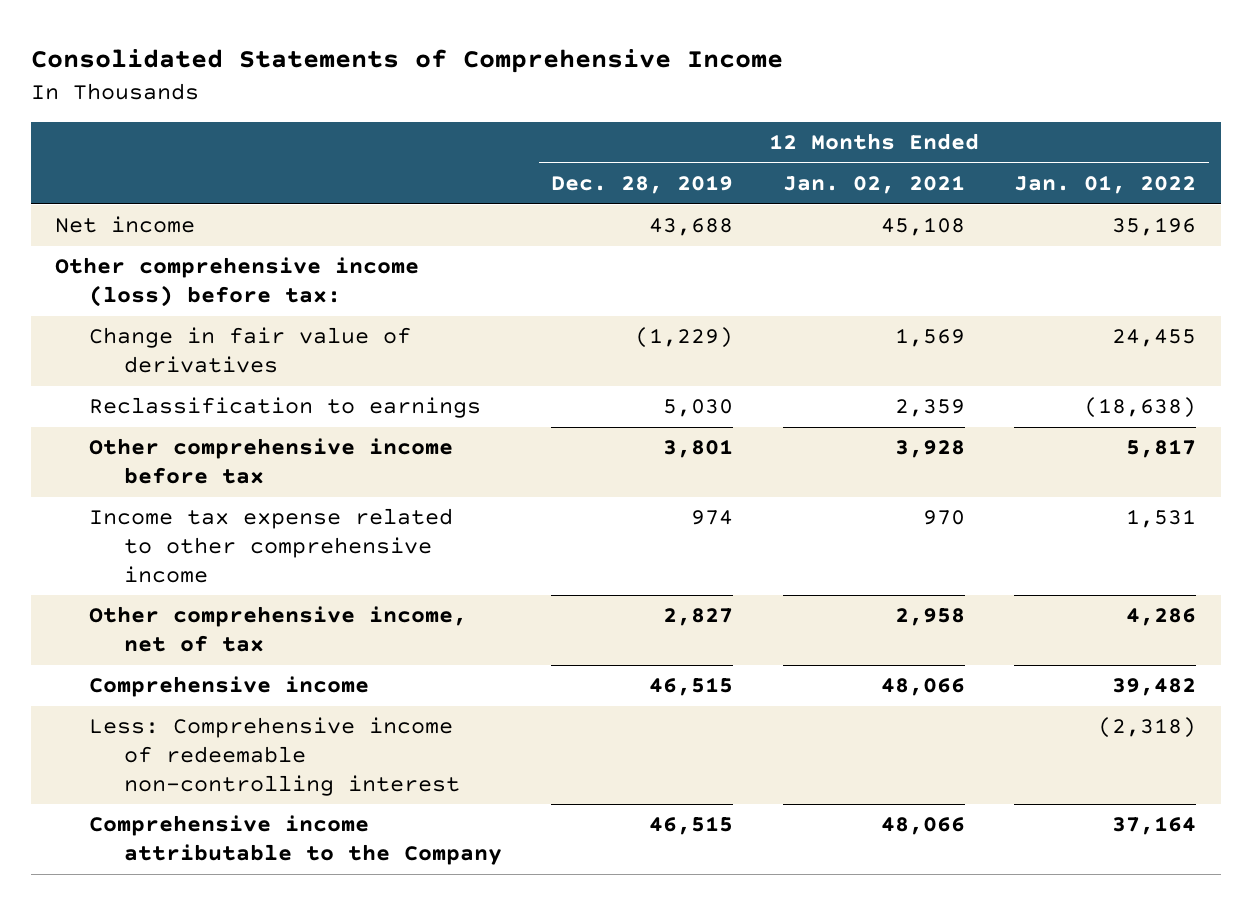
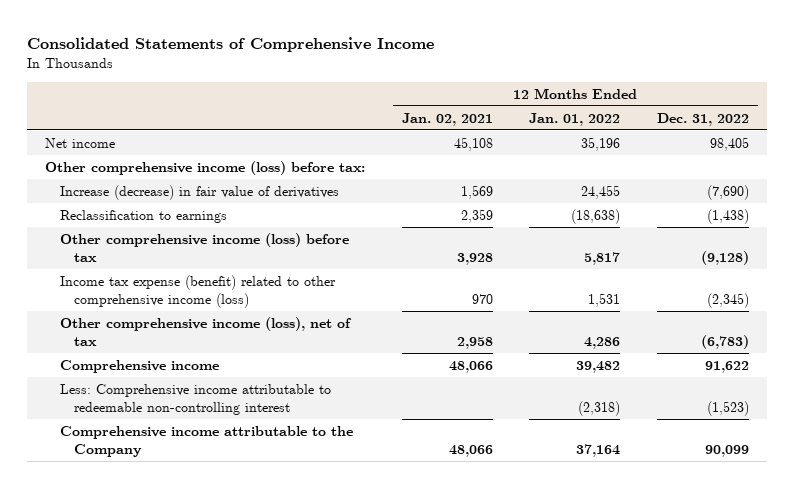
- | 12 Months Ended Dec. 28, 2019 | 12 Months Ended Jan. 02, 2021 | 12 Months Ended Jan. 01, 2022
+ | 12 Months Ended Jan. 02, 2021 | 12 Months Ended Jan. 01, 2022 | 12 Months Ended Dec. 31, 2022
- Change in fair value of derivatives | (1,229) | 1,569 | 24,455
+ Increase (decrease) in fair value of derivatives | 1,569 | 24,455 | (7,690)
- Other comprehensive income before tax | 3,801 | 3,928 | 5,817
- Income tax expense related to other comprehensive income | 974 | 970 | 1,531
- Other comprehensive income, net of tax | 2,827 | 2,958 | 4,286
+ Other comprehensive income (loss) before tax | 3,928 | 5,817 | (9,128)
+ Income tax expense (benefit) related to other comprehensive income (loss) | 970 | 1,531 | (2,345)
+ Other comprehensive income (loss), net of tax | 2,958 | 4,286 | (6,783)
- Less: Comprehensive income of redeemable non-controlling interest | | | (2,318)
+ Less: Comprehensive income attributable to redeemable non-controlling interest | | (2,318) | (1,523)

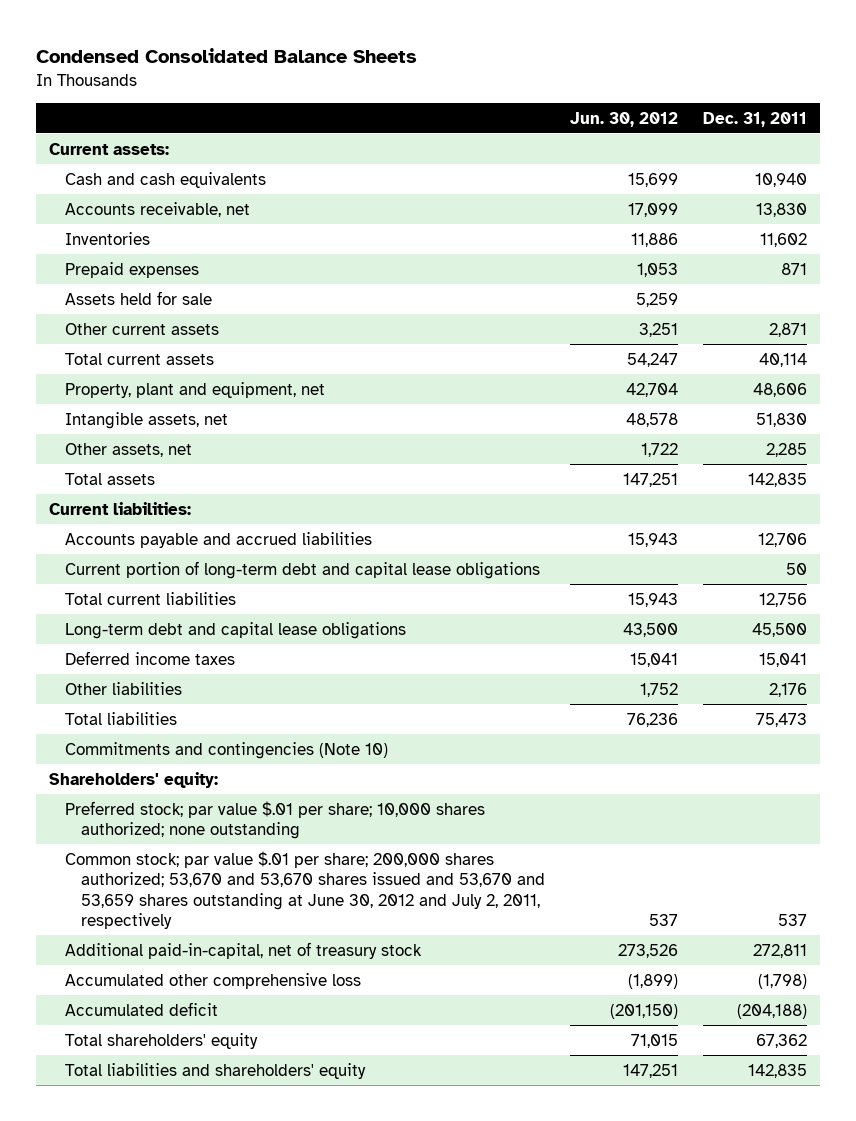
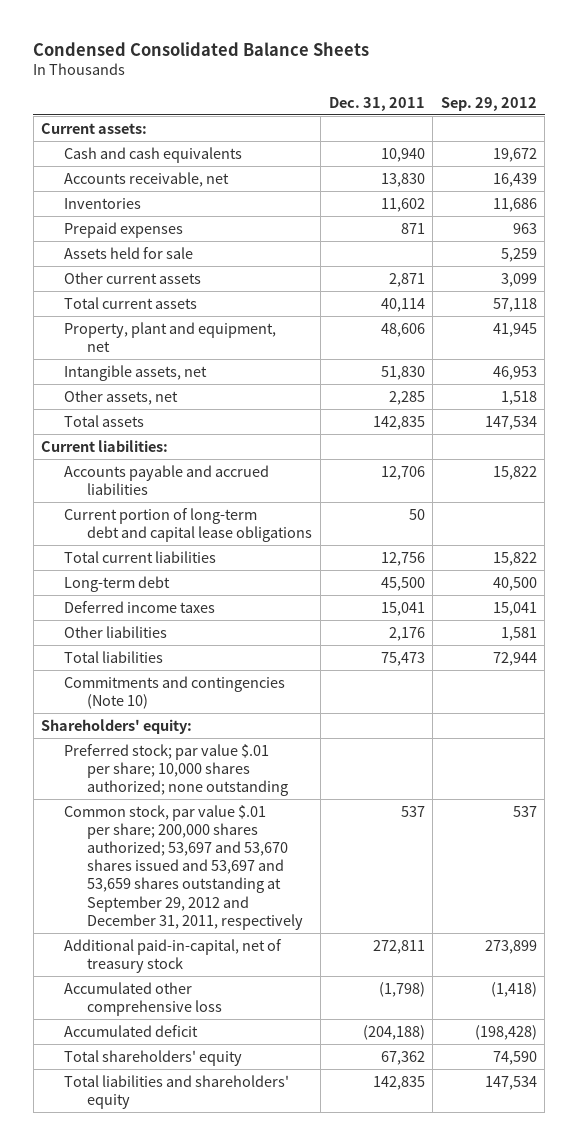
- | Jun. 30, 2012 | Dec. 31, 2011
+ | Dec. 31, 2011 | Sep. 29, 2012
- Long-term debt and capital lease obligations | 43,500 | 45,500
+ Long-term debt | 45,500 | 40,500
- Common stock; par value $.01 per share; 200,000 shares authorized; 53,670 and 53,670 shares issued and 53,670 and 53,659 shares outstanding at June 30, 2012 and July 2, 2011, respectively | 537 | 537
+ Common stock, par value $.01 per share; 200,000 shares authorized; 53,697 and 53,670 shares issued and 53,697 and 53,659 shares outstanding at September 29, 2012 and December 31, 2011, respectively | 537 | 537

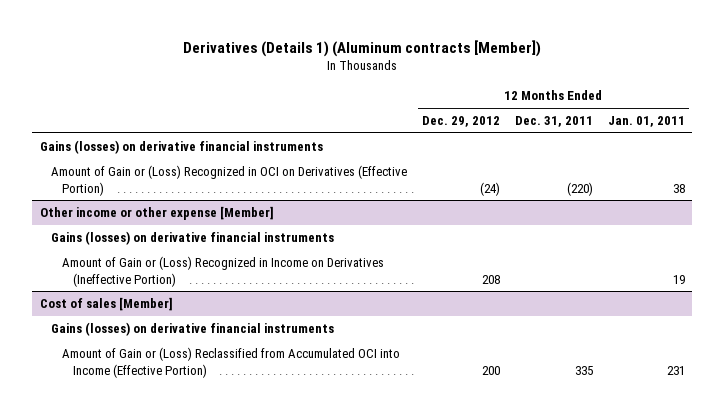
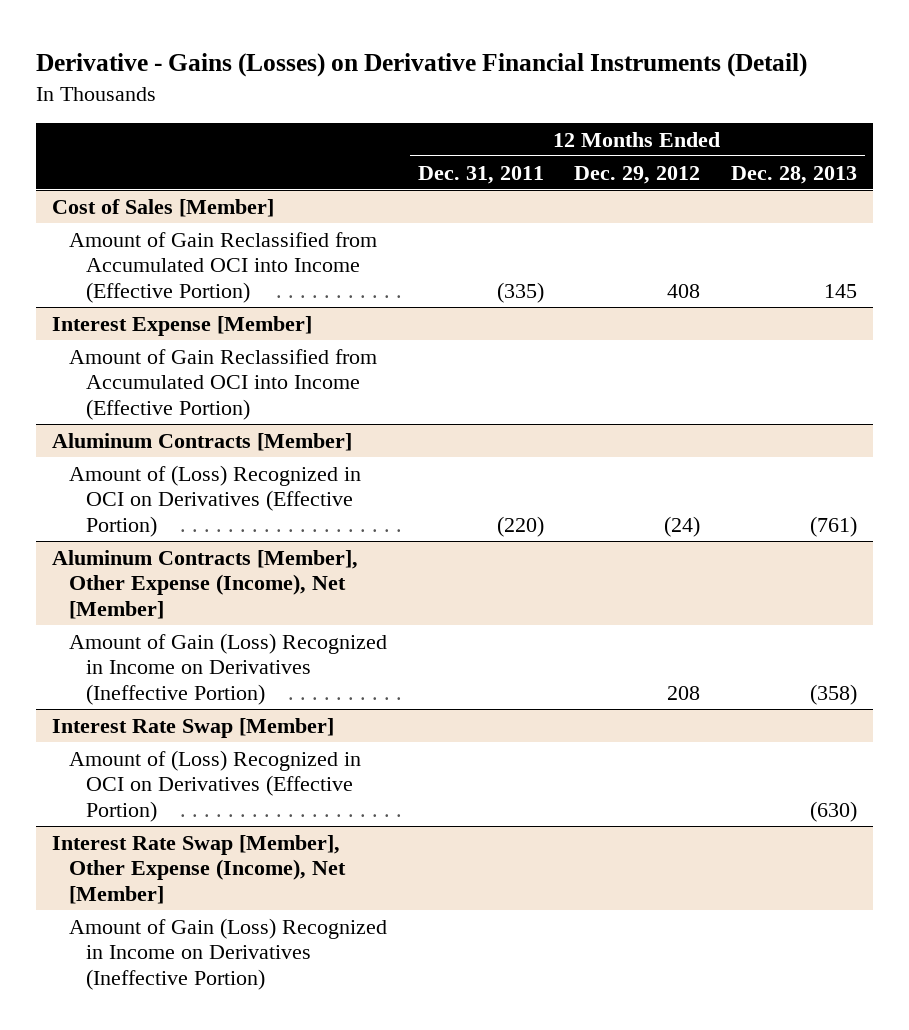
- Derivatives (Details 1) (Aluminum contracts [Member])
+ Derivative - Gains (Losses) on Derivative Financial Instruments (Detail)
- | 12 Months Ended Dec. 29, 2012 | 12 Months Ended Dec. 31, 2011 | 12 Months Ended Jan. 01, 2011
+ | 12 Months Ended Dec. 31, 2011 | 12 Months Ended Dec. 29, 2012 | 12 Months Ended Dec. 28, 2013
- Gains (losses) on derivative financial instruments
- Amount of Gain or (Loss) Recognized in OCI on Derivatives (Effective Portion) | (24) | (220) | 38
- Other income or other expense [Member]
- Gains (losses) on derivative financial instruments
- Amount of Gain or (Loss) Recognized in Income on Derivatives (Ineffective Portion) | 208 | | 19
- Cost of sales [Member]
- Gains (losses) on derivative financial instruments
- Amount of Gain or (Loss) Reclassified from Accumulated OCI into Income (Effective Portion) | 200 | 335 | 231
+ Cost of Sales [Member]
+ Amount of Gain Reclassified from Accumulated OCI into Income (Effective Portion) | (335) | 408 | 145
+ Interest Expense [Member]
+ Amount of Gain Reclassified from Accumulated OCI into Income (Effective Portion)
+ Aluminum Contracts [Member]
+ Amount of (Loss) Recognized in OCI on Derivatives (Effective Portion) | (220) | (24) | (761)
+ Aluminum Contracts [Member], Other Expense (Income), Net [Member]
+ Amount of Gain (Loss) Recognized in Income on Derivatives (Ineffective Portion) | | 208 | (358)
+ Interest Rate Swap [Member]
+ Amount of (Loss) Recognized in OCI on Derivatives (Effective Portion) | | | (630)
+ Interest Rate Swap [Member], Other Expense (Income), Net [Member]
+ Amount of Gain (Loss) Recognized in Income on Derivatives (Ineffective Portion)

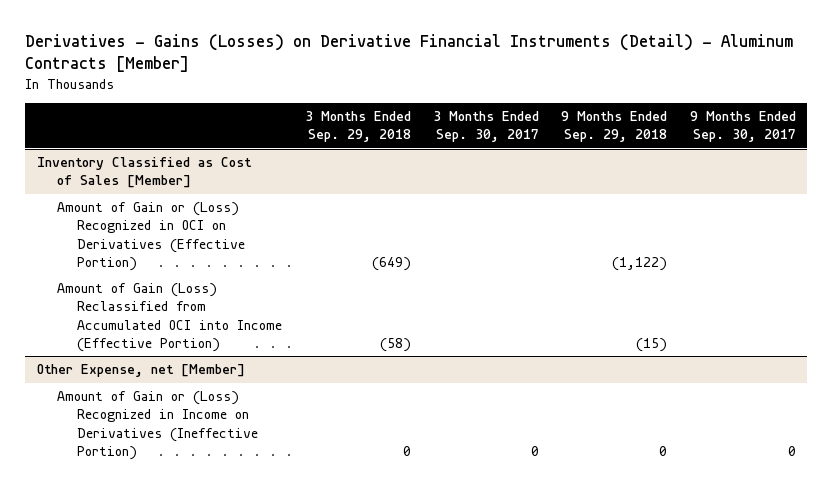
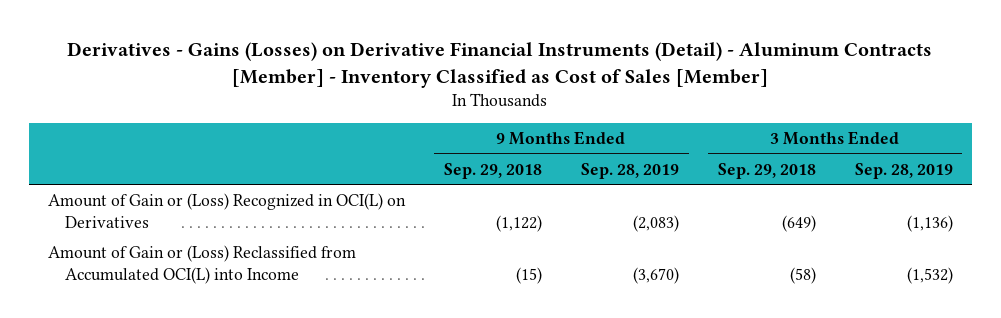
- Derivatives - Gains (Losses) on Derivative Financial Instruments (Detail) - Aluminum Contracts [Member]
+ Derivatives - Gains (Losses) on Derivative Financial Instruments (Detail) - Aluminum Contracts [Member] - Inventory Classified as Cost of Sales [Member]
- | 3 Months Ended Sep. 29, 2018 | 3 Months Ended Sep. 30, 2017 | 9 Months Ended Sep. 29, 2018 | 9 Months Ended Sep. 30, 2017
+ | 9 Months Ended Sep. 29, 2018 | 9 Months Ended Sep. 28, 2019 | 3 Months Ended Sep. 29, 2018 | 3 Months Ended Sep. 28, 2019
- Inventory Classified as Cost of Sales [Member]
- Amount of Gain or (Loss) Recognized in OCI on Derivatives (Effective Portion) | (649) | | (1,122) |
- Amount of Gain (Loss) Reclassified from Accumulated OCI into Income (Effective Portion) | (58) | | (15) |
- Other Expense, net [Member]
- Amount of Gain or (Loss) Recognized in Income on Derivatives (Ineffective Portion) | 0 | 0 | 0 | 0
+ Amount of Gain or (Loss) Recognized in OCI(L) on Derivatives | (1,122) | (2,083) | (649) | (1,136)
+ Amount of Gain or (Loss) Reclassified from Accumulated OCI(L) into Income | (15) | (3,670) | (58) | (1,532)

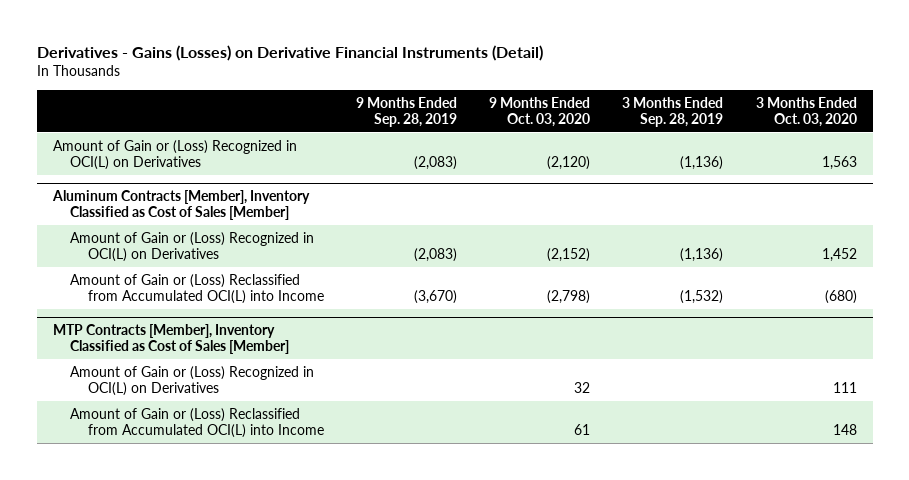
- Derivatives - Gains (Losses) on Derivative Financial Instruments (Detail) - Aluminum Contracts [Member] - Inventory Classified as Cost of Sales [Member]
+ Derivatives - Gains (Losses) on Derivative Financial Instruments (Detail)
- | 9 Months Ended Sep. 29, 2018 | 9 Months Ended Sep. 28, 2019 | 3 Months Ended Sep. 29, 2018 | 3 Months Ended Sep. 28, 2019
+ | 9 Months Ended Sep. 28, 2019 | 9 Months Ended Oct. 03, 2020 | 3 Months Ended Sep. 28, 2019 | 3 Months Ended Oct. 03, 2020
+ Aluminum Contracts [Member], Inventory Classified as Cost of Sales [Member]
+ Amount of Gain or (Loss) Recognized in OCI(L) on Derivatives | (2,083) | (2,152) | (1,136) | 1,452
+ MTP Contracts [Member], Inventory Classified as Cost of Sales [Member]
+ Amount of Gain or (Loss) Recognized in OCI(L) on Derivatives | | 32 | | 111
+ Amount of Gain or (Loss) Reclassified from Accumulated OCI(L) into Income | | 61 | | 148

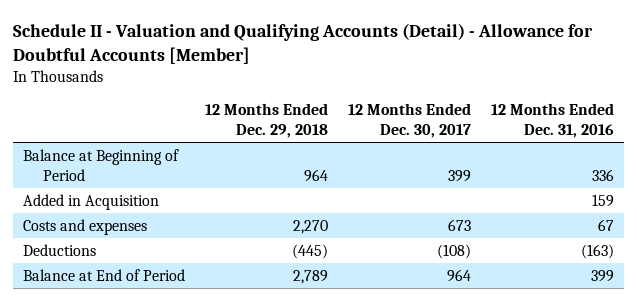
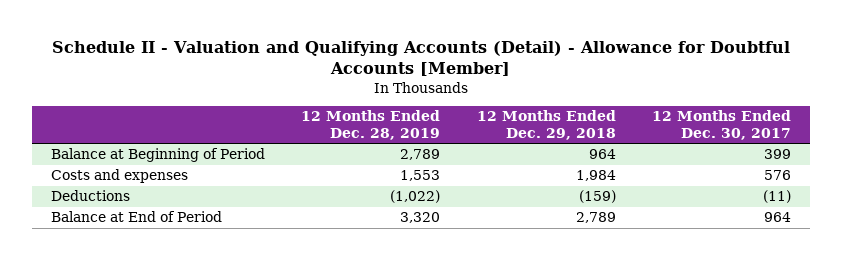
- | 12 Months Ended Dec. 29, 2018 | 12 Months Ended Dec. 30, 2017 | 12 Months Ended Dec. 31, 2016
+ | 12 Months Ended Dec. 28, 2019 | 12 Months Ended Dec. 29, 2018 | 12 Months Ended Dec. 30, 2017
- Added in Acquisition | | | 159
- Costs and expenses | 2,270 | 673 | 67
- Deductions | (445) | (108) | (163)
+ Costs and expenses | 1,553 | 1,984 | 576
+ Deductions | (1,022) | (159) | (11)

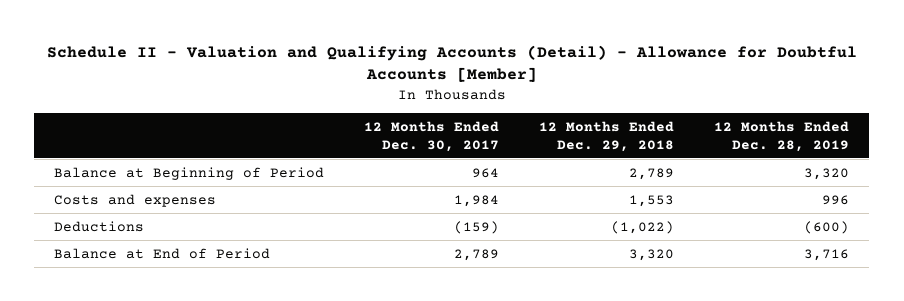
- | 12 Months Ended Dec. 28, 2019 | 12 Months Ended Dec. 29, 2018 | 12 Months Ended Dec. 30, 2017
+ | 12 Months Ended Dec. 30, 2017 | 12 Months Ended Dec. 29, 2018 | 12 Months Ended Dec. 28, 2019
- Balance at Beginning of Period | 2,789 | 964 | 399
- Costs and expenses | 1,553 | 1,984 | 576
- Deductions | (1,022) | (159) | (11)
- Balance at End of Period | 3,320 | 2,789 | 964
+ Balance at Beginning of Period | 964 | 2,789 | 3,320
+ Costs and expenses | 1,984 | 1,553 | 996
+ Deductions | (159) | (1,022) | (600)
+ Balance at End of Period | 2,789 | 3,320 | 3,716

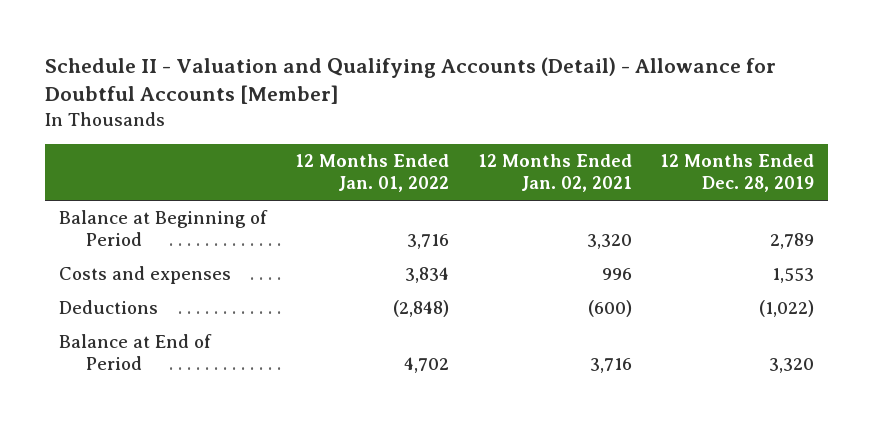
- | 12 Months Ended Dec. 30, 2017 | 12 Months Ended Dec. 29, 2018 | 12 Months Ended Dec. 28, 2019
+ | 12 Months Ended Jan. 01, 2022 | 12 Months Ended Jan. 02, 2021 | 12 Months Ended Dec. 28, 2019
- Balance at Beginning of Period | 964 | 2,789 | 3,320
- Costs and expenses | 1,984 | 1,553 | 996
- Deductions | (159) | (1,022) | (600)
- Balance at End of Period | 2,789 | 3,320 | 3,716
+ Balance at Beginning of Period | 3,716 | 3,320 | 2,789
+ Costs and expenses | 3,834 | 996 | 1,553
+ Deductions | (2,848) | (600) | (1,022)
+ Balance at End of Period | 4,702 | 3,716 | 3,320

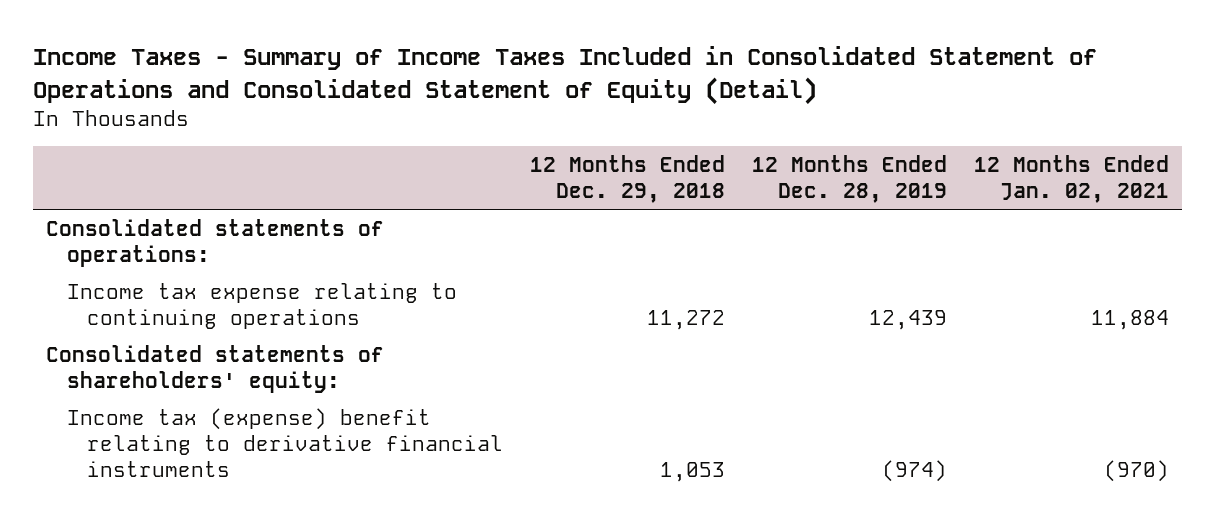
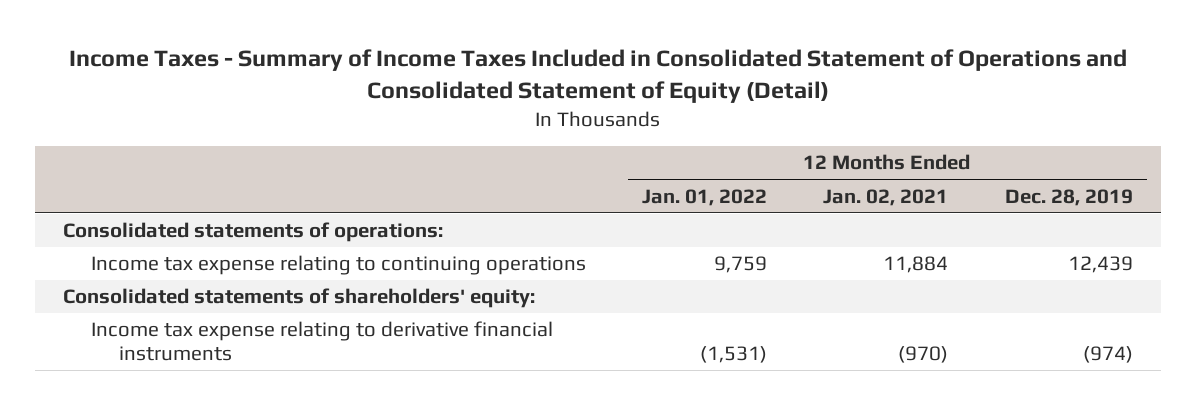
- | 12 Months Ended Dec. 29, 2018 | 12 Months Ended Dec. 28, 2019 | 12 Months Ended Jan. 02, 2021
+ | 12 Months Ended Jan. 01, 2022 | 12 Months Ended Jan. 02, 2021 | 12 Months Ended Dec. 28, 2019
- Income tax (expense) benefit relating to derivative financial instruments | 1,053 | (974) | (970)
+ Income tax expense relating to derivative financial instruments | (1,531) | (970) | (974)

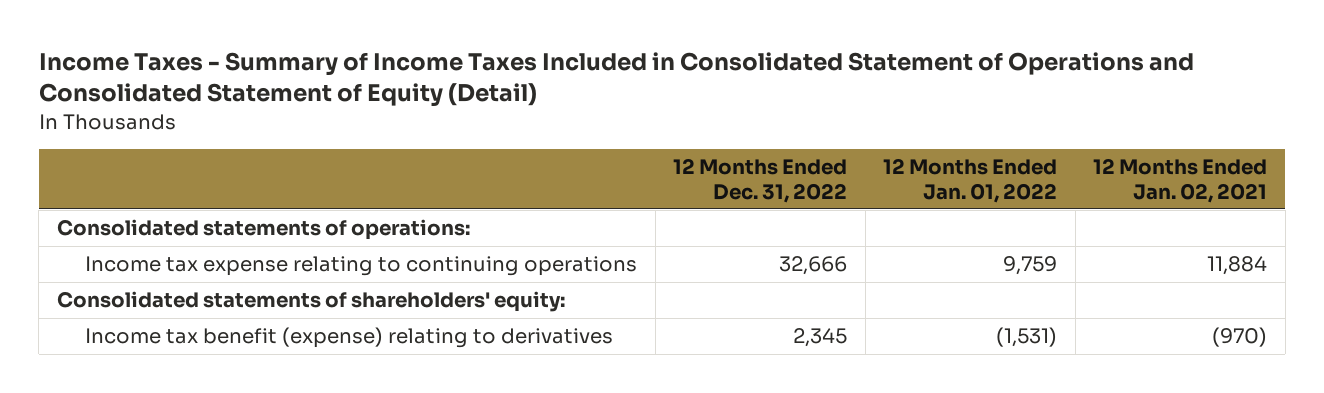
- | 12 Months Ended Jan. 01, 2022 | 12 Months Ended Jan. 02, 2021 | 12 Months Ended Dec. 28, 2019
+ | 12 Months Ended Dec. 31, 2022 | 12 Months Ended Jan. 01, 2022 | 12 Months Ended Jan. 02, 2021
- Income tax expense relating to derivative financial instruments | (1,531) | (970) | (974)
+ Income tax benefit (expense) relating to derivatives | 2,345 | (1,531) | (970)

